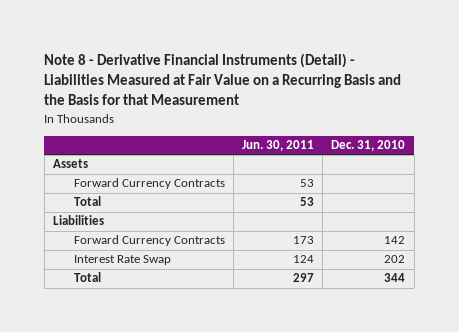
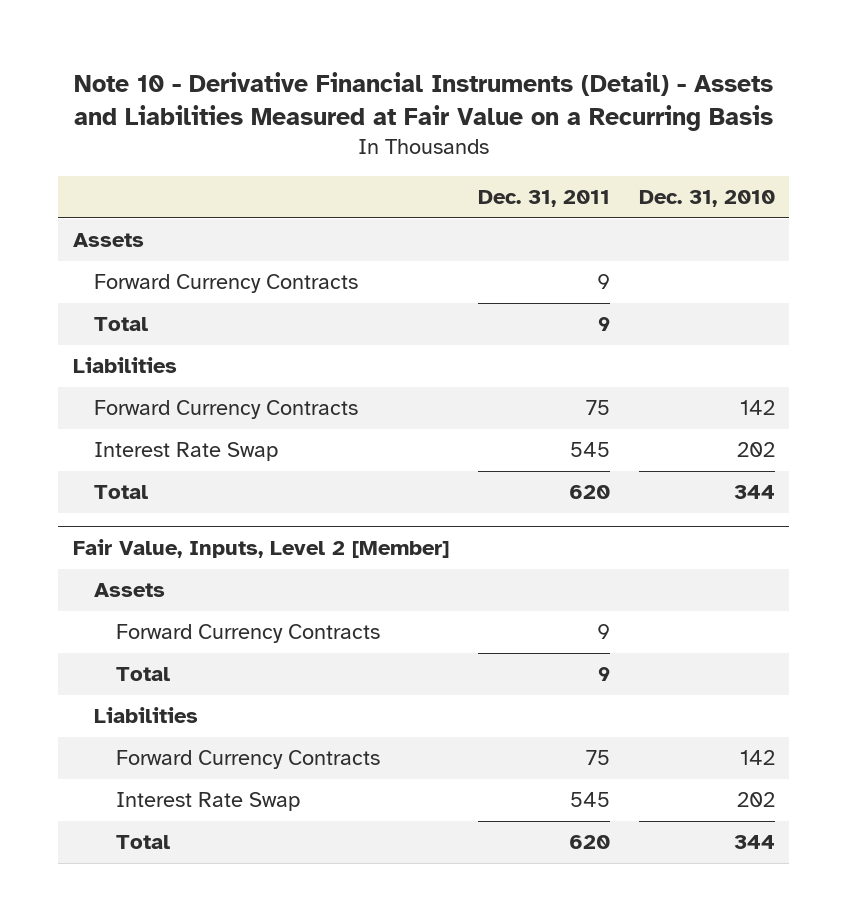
- Note 8 - Derivative Financial Instruments (Detail) - Liabilities Measured at Fair Value on a Recurring Basis and the Basis for that Measurement
+ Note 10 - Derivative Financial Instruments (Detail) - Assets and Liabilities Measured at Fair Value on a Recurring Basis
- | Jun. 30, 2011 | Dec. 31, 2010
+ | Dec. 31, 2011 | Dec. 31, 2010
+ Fair Value, Inputs, Level 2 [Member]
+ Assets
+ Forward Currency Contracts | 9 |
+ Total | 9 |
+ Liabilities
+ Forward Currency Contracts | 75 | 142
+ Interest Rate Swap | 545 | 202
+ Total | 620 | 344

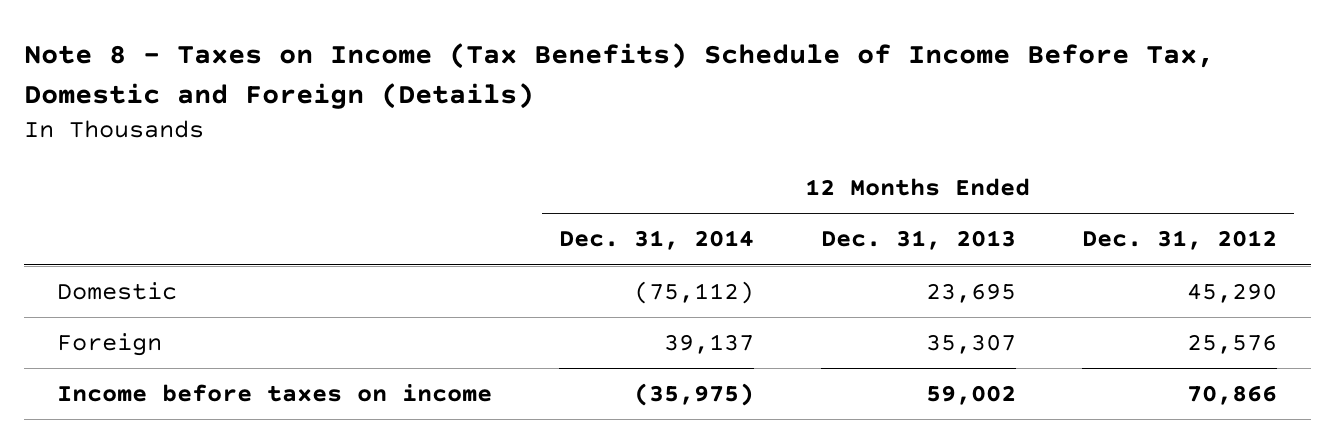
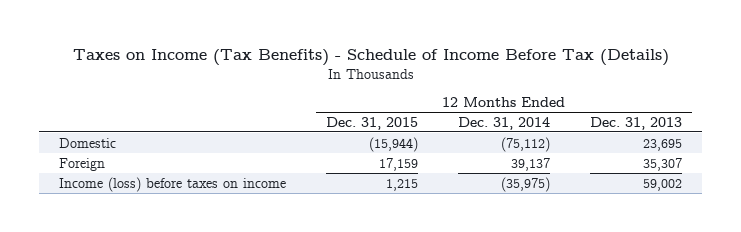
- Note 8 - Taxes on Income (Tax Benefits) Schedule of Income Before Tax, Domestic and Foreign (Details)
+ Taxes on Income (Tax Benefits) - Schedule of Income Before Tax (Details)
- | 12 Months Ended Dec. 31, 2014 | 12 Months Ended Dec. 31, 2013 | 12 Months Ended Dec. 31, 2012
+ | 12 Months Ended Dec. 31, 2015 | 12 Months Ended Dec. 31, 2014 | 12 Months Ended Dec. 31, 2013
- Income before taxes on income | (35,975) | 59,002 | 70,866
+ Income (loss) before taxes on income | 1,215 | (35,975) | 59,002

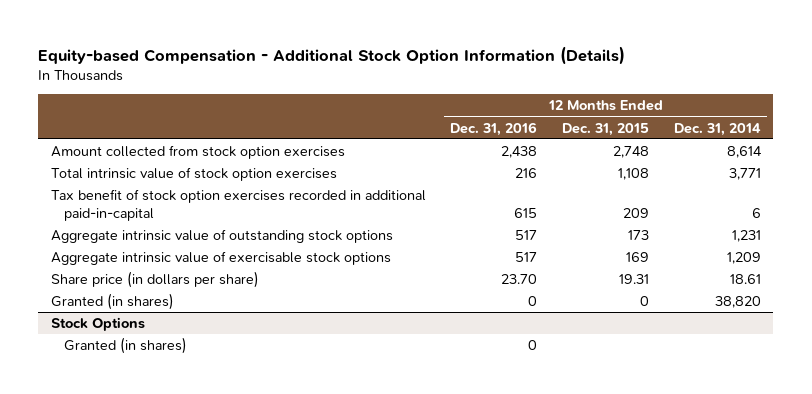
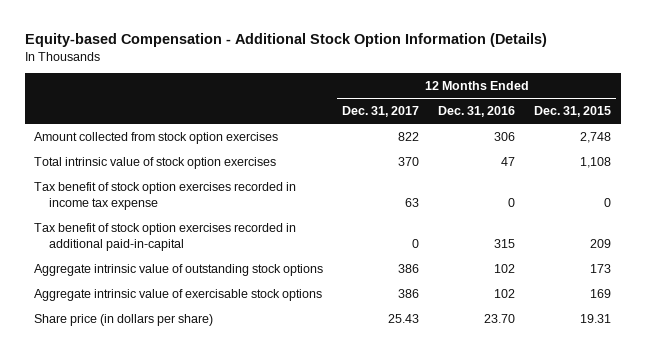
- | 12 Months Ended Dec. 31, 2016 | 12 Months Ended Dec. 31, 2015 | 12 Months Ended Dec. 31, 2014
+ | 12 Months Ended Dec. 31, 2017 | 12 Months Ended Dec. 31, 2016 | 12 Months Ended Dec. 31, 2015
- Amount collected from stock option exercises | 2,438 | 2,748 | 8,614
- Total intrinsic value of stock option exercises | 216 | 1,108 | 3,771
- Tax benefit of stock option exercises recorded in additional paid-in-capital | 615 | 209 | 6
- Aggregate intrinsic value of outstanding stock options | 517 | 173 | 1,231
- Aggregate intrinsic value of exercisable stock options | 517 | 169 | 1,209
+ Amount collected from stock option exercises | 822 | 306 | 2,748
+ Total intrinsic value of stock option exercises | 370 | 47 | 1,108
+ Tax benefit of stock option exercises recorded in income tax expense | 63 | 0 | 0
+ Tax benefit of stock option exercises recorded in additional paid-in-capital | 0 | 315 | 209
+ Aggregate intrinsic value of outstanding stock options | 386 | 102 | 173
+ Aggregate intrinsic value of exercisable stock options | 386 | 102 | 169
- Granted (in shares) | 0 | 0 | 38,820
- Stock Options
- Granted (in shares) | 0 | |

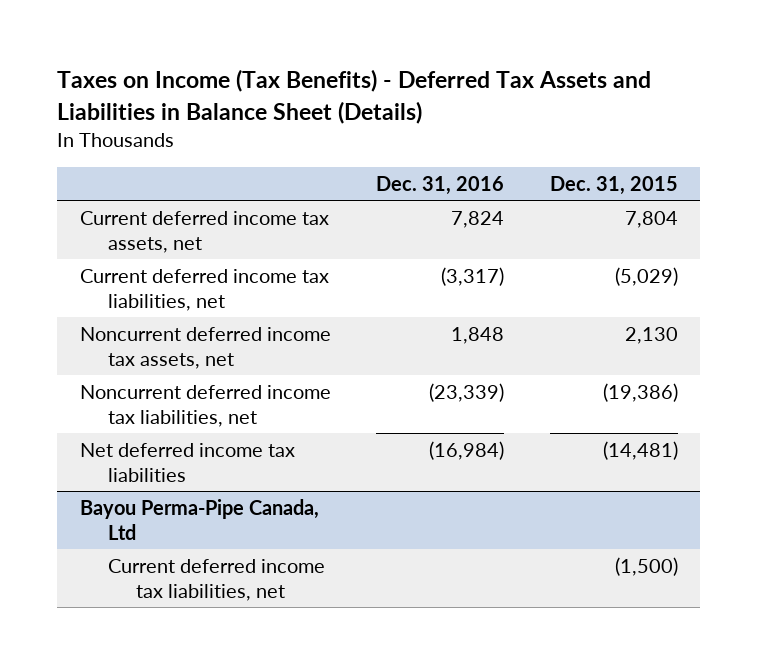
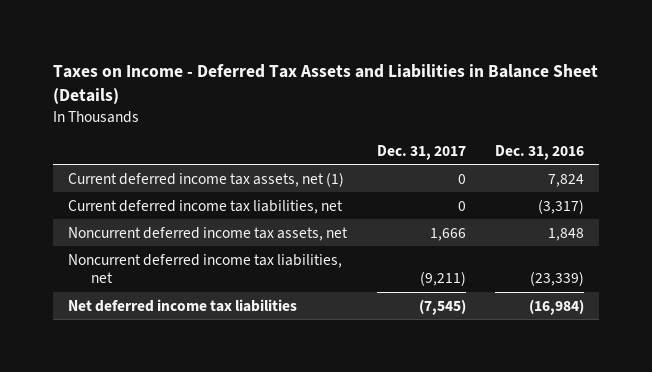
- Taxes on Income (Tax Benefits) - Deferred Tax Assets and Liabilities in Balance Sheet (Details)
+ Taxes on Income - Deferred Tax Assets and Liabilities in Balance Sheet (Details)
- | Dec. 31, 2016 | Dec. 31, 2015
+ | Dec. 31, 2017 | Dec. 31, 2016
- Current deferred income tax assets, net | 7,824 | 7,804
+ Current deferred income tax assets, net (1) | 0 | 7,824
- Bayou Perma-Pipe Canada, Ltd
- Current deferred income tax liabilities, net | | (1,500)

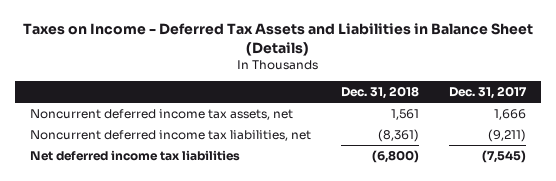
- | Dec. 31, 2017 | Dec. 31, 2016
+ | Dec. 31, 2018 | Dec. 31, 2017
- Current deferred income tax assets, net (1) | 0 | 7,824
- Current deferred income tax liabilities, net | 0 | (3,317)

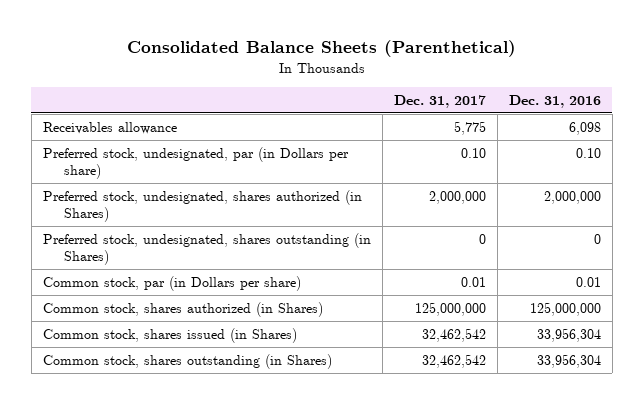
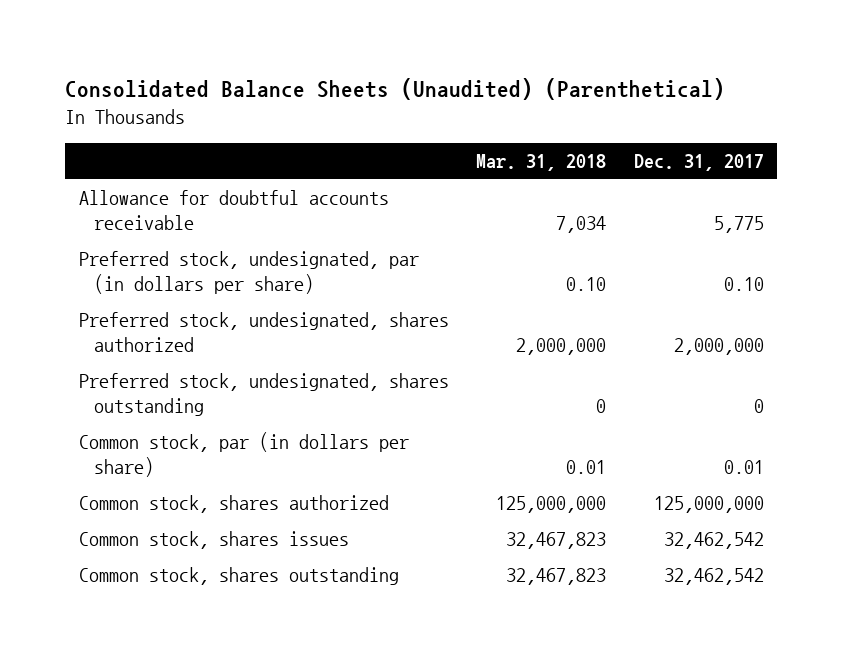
- Consolidated Balance Sheets (Parenthetical)
+ Consolidated Balance Sheets (Unaudited) (Parenthetical)
- | Dec. 31, 2017 | Dec. 31, 2016
+ | Mar. 31, 2018 | Dec. 31, 2017
- Receivables allowance | 5,775 | 6,098
- Preferred stock, undesignated, par (in Dollars per share) | 0.10 | 0.10
- Preferred stock, undesignated, shares authorized (in Shares) | 2,000,000 | 2,000,000
- Preferred stock, undesignated, shares outstanding (in Shares) | 0 | 0
- Common stock, par (in Dollars per share) | 0.01 | 0.01
- Common stock, shares authorized (in Shares) | 125,000,000 | 125,000,000
- Common stock, shares issued (in Shares) | 32,462,542 | 33,956,304
- Common stock, shares outstanding (in Shares) | 32,462,542 | 33,956,304
+ Allowance for doubtful accounts receivable | 7,034 | 5,775
+ Preferred stock, undesignated, par (in dollars per share) | 0.10 | 0.10
+ Preferred stock, undesignated, shares authorized | 2,000,000 | 2,000,000
+ Preferred stock, undesignated, shares outstanding | 0 | 0
+ Common stock, par (in dollars per share) | 0.01 | 0.01
+ Common stock, shares authorized | 125,000,000 | 125,000,000
+ Common stock, shares issues | 32,467,823 | 32,462,542
+ Common stock, shares outstanding | 32,467,823 | 32,462,542

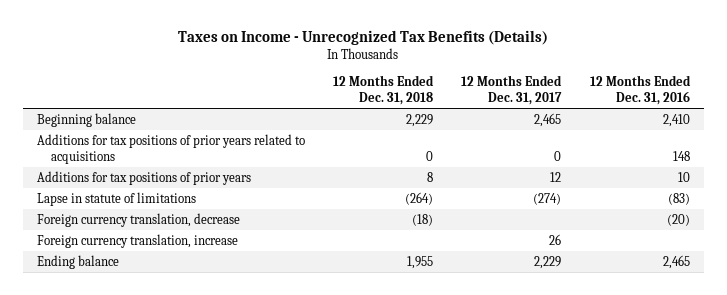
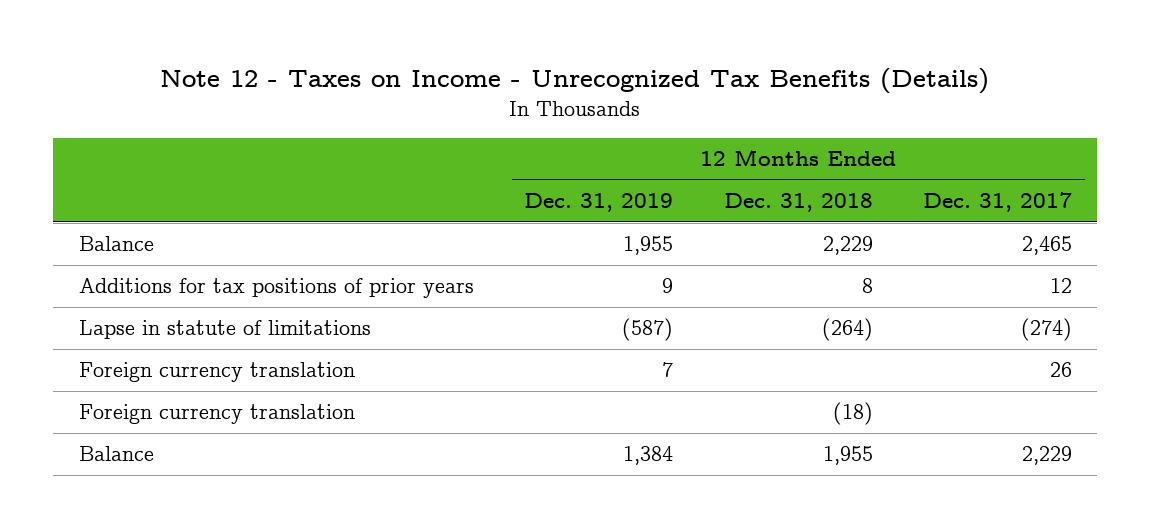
- Taxes on Income - Unrecognized Tax Benefits (Details)
+ Note 12 - Taxes on Income - Unrecognized Tax Benefits (Details)
- | 12 Months Ended Dec. 31, 2018 | 12 Months Ended Dec. 31, 2017 | 12 Months Ended Dec. 31, 2016
+ | 12 Months Ended Dec. 31, 2019 | 12 Months Ended Dec. 31, 2018 | 12 Months Ended Dec. 31, 2017
- Beginning balance | 2,229 | 2,465 | 2,410
- Additions for tax positions of prior years related to acquisitions | 0 | 0 | 148
+ Balance | 1,955 | 2,229 | 2,465
- Foreign currency translation, decrease | (18) | | (20)
- Foreign currency translation, increase | | 26 |
- Ending balance | 1,955 | 2,229 | 2,465
+ Foreign currency translation | 7 | | 26
+ Foreign currency translation | | (18) |
+ Balance | 1,384 | 1,955 | 2,229

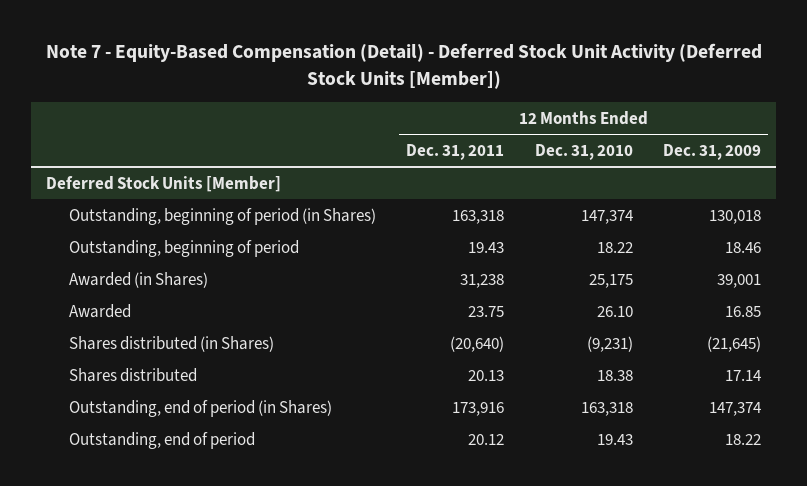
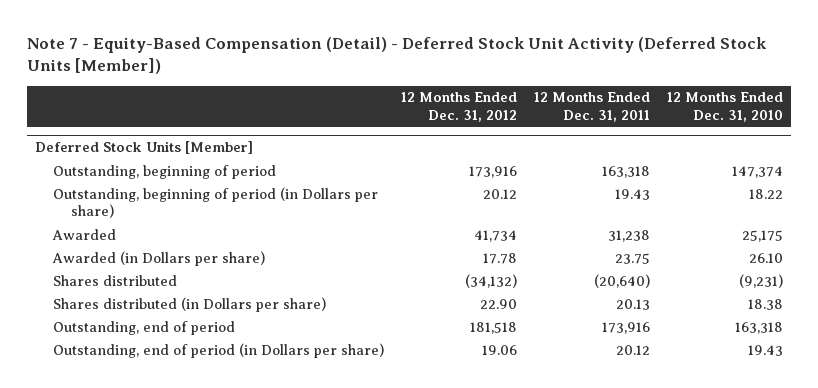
- | 12 Months Ended Dec. 31, 2011 | 12 Months Ended Dec. 31, 2010 | 12 Months Ended Dec. 31, 2009
+ | 12 Months Ended Dec. 31, 2012 | 12 Months Ended Dec. 31, 2011 | 12 Months Ended Dec. 31, 2010
@ Deferred Stock Units [Member]
- Outstanding, beginning of period (in Shares) | 163,318 | 147,374 | 130,018
- Outstanding, beginning of period | 19.43 | 18.22 | 18.46
- Awarded (in Shares) | 31,238 | 25,175 | 39,001
- Awarded | 23.75 | 26.10 | 16.85
- Shares distributed (in Shares) | (20,640) | (9,231) | (21,645)
- Shares distributed | 20.13 | 18.38 | 17.14
- Outstanding, end of period (in Shares) | 173,916 | 163,318 | 147,374
- Outstanding, end of period | 20.12 | 19.43 | 18.22
+ Outstanding, beginning of period | 173,916 | 163,318 | 147,374
+ Outstanding, beginning of period (in Dollars per share) | 20.12 | 19.43 | 18.22
+ Awarded | 41,734 | 31,238 | 25,175
+ Awarded (in Dollars per share) | 17.78 | 23.75 | 26.10
+ Shares distributed | (34,132) | (20,640) | (9,231)
+ Shares distributed (in Dollars per share) | 22.90 | 20.13 | 18.38
+ Outstanding, end of period | 181,518 | 173,916 | 163,318
+ Outstanding, end of period (in Dollars per share) | 19.06 | 20.12 | 19.43

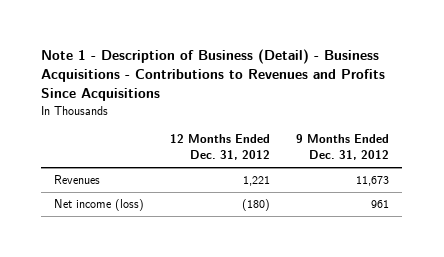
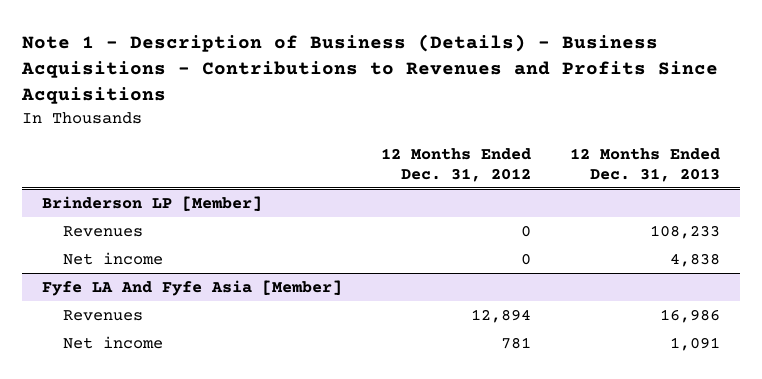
- Note 1 - Description of Business (Detail) - Business Acquisitions - Contributions to Revenues and Profits Since Acquisitions
+ Note 1 - Description of Business (Details) - Business Acquisitions - Contributions to Revenues and Profits Since Acquisitions
- | 12 Months Ended Dec. 31, 2012 | 9 Months Ended Dec. 31, 2012
+ | 12 Months Ended Dec. 31, 2012 | 12 Months Ended Dec. 31, 2013
- Revenues | 1,221 | 11,673
- Net income (loss) | (180) | 961
+ Brinderson LP [Member]
+ Revenues | 0 | 108,233
+ Net income | 0 | 4,838
+ Fyfe LA And Fyfe Asia [Member]
+ Revenues | 12,894 | 16,986
+ Net income | 781 | 1,091

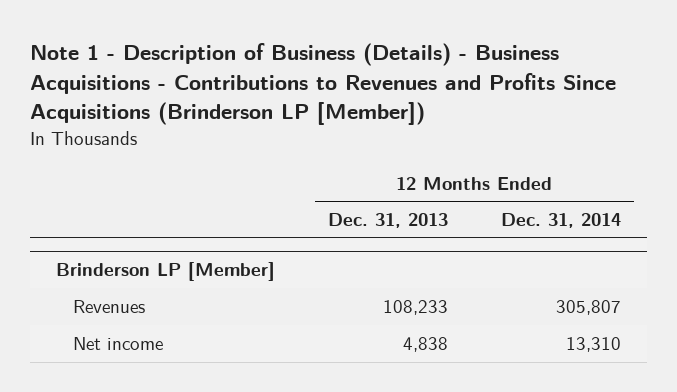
- Note 1 - Description of Business (Details) - Business Acquisitions - Contributions to Revenues and Profits Since Acquisitions
+ Note 1 - Description of Business (Details) - Business Acquisitions - Contributions to Revenues and Profits Since Acquisitions (Brinderson LP [Member])
- | 12 Months Ended Dec. 31, 2012 | 12 Months Ended Dec. 31, 2013
+ | 12 Months Ended Dec. 31, 2013 | 12 Months Ended Dec. 31, 2014
- Fyfe LA And Fyfe Asia [Member]
- Revenues | 12,894 | 16,986
- Net income | 781 | 1,091

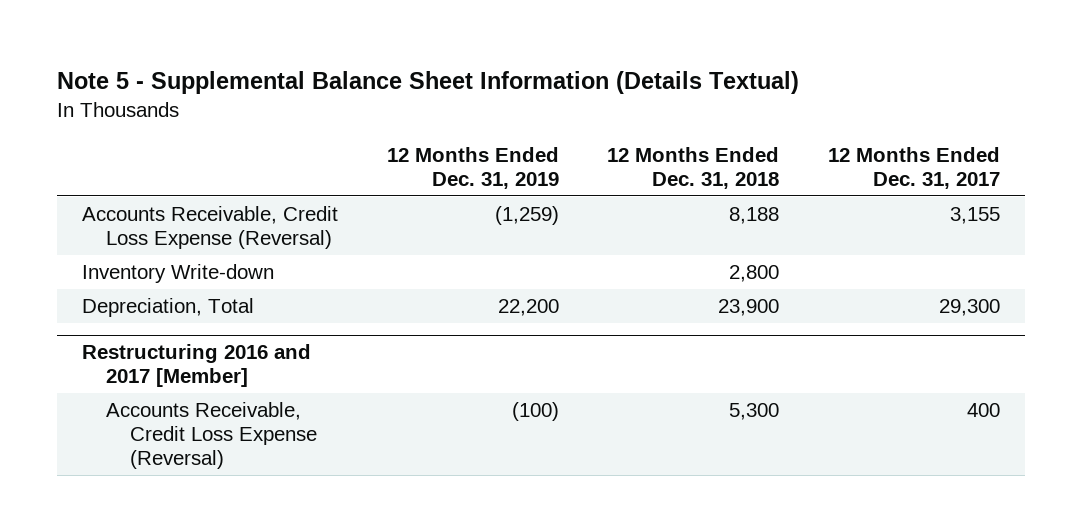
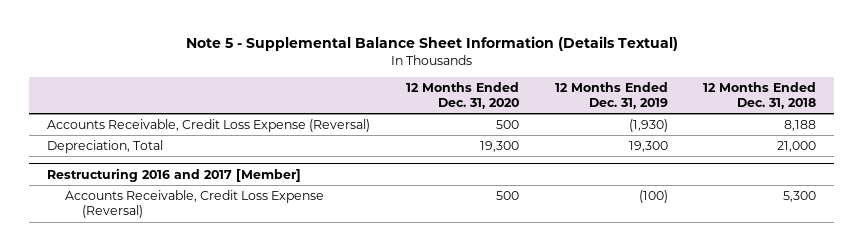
- | 12 Months Ended Dec. 31, 2019 | 12 Months Ended Dec. 31, 2018 | 12 Months Ended Dec. 31, 2017
+ | 12 Months Ended Dec. 31, 2020 | 12 Months Ended Dec. 31, 2019 | 12 Months Ended Dec. 31, 2018
- Accounts Receivable, Credit Loss Expense (Reversal) | (1,259) | 8,188 | 3,155
- Inventory Write-down | | 2,800 |
- Depreciation, Total | 22,200 | 23,900 | 29,300
+ Accounts Receivable, Credit Loss Expense (Reversal) | 500 | (1,930) | 8,188
+ Depreciation, Total | 19,300 | 19,300 | 21,000

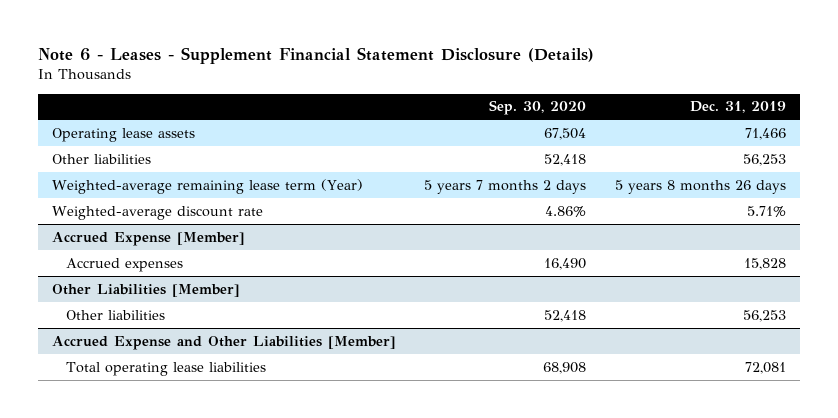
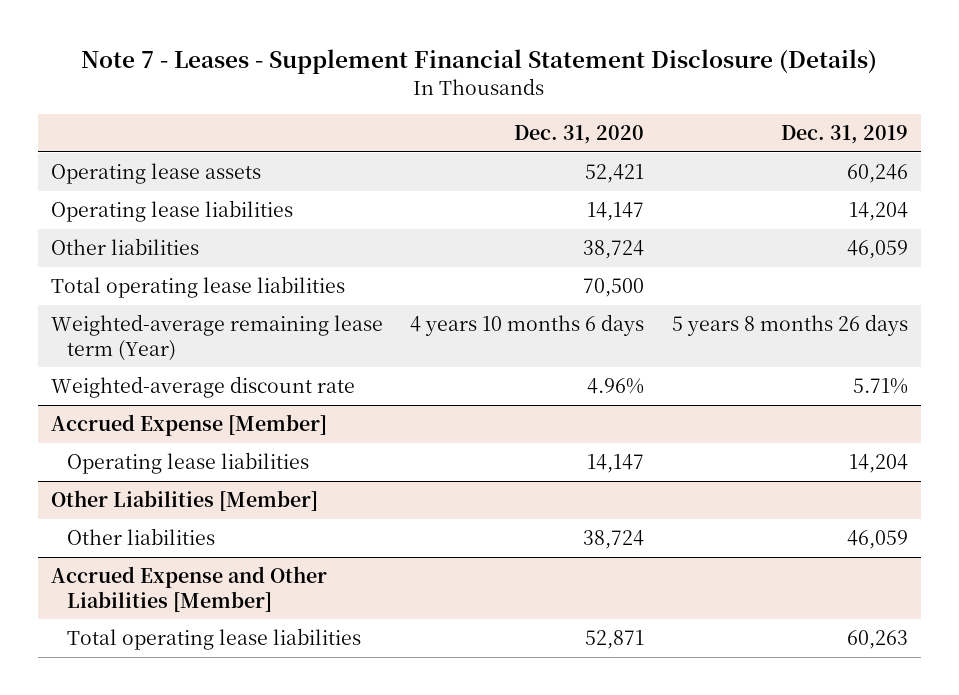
- Note 6 - Leases - Supplement Financial Statement Disclosure (Details)
+ Note 7 - Leases - Supplement Financial Statement Disclosure (Details)
- | Sep. 30, 2020 | Dec. 31, 2019
+ | Dec. 31, 2020 | Dec. 31, 2019
- Operating lease assets | 67,504 | 71,466
- Other liabilities | 52,418 | 56,253
+ Operating lease assets | 52,421 | 60,246
+ Operating lease liabilities | 14,147 | 14,204
+ Other liabilities | 38,724 | 46,059
+ Total operating lease liabilities | 70,500 |
@ Accrued Expense [Member]
- Accrued expenses | 16,490 | 15,828
+ Operating lease liabilities | 14,147 | 14,204
@ Other Liabilities [Member]
- Other liabilities | 52,418 | 56,253
+ Other liabilities | 38,724 | 46,059
@ Accrued Expense and Other Liabilities [Member]
- Total operating lease liabilities | 68,908 | 72,081
+ Total operating lease liabilities | 52,871 | 60,263

